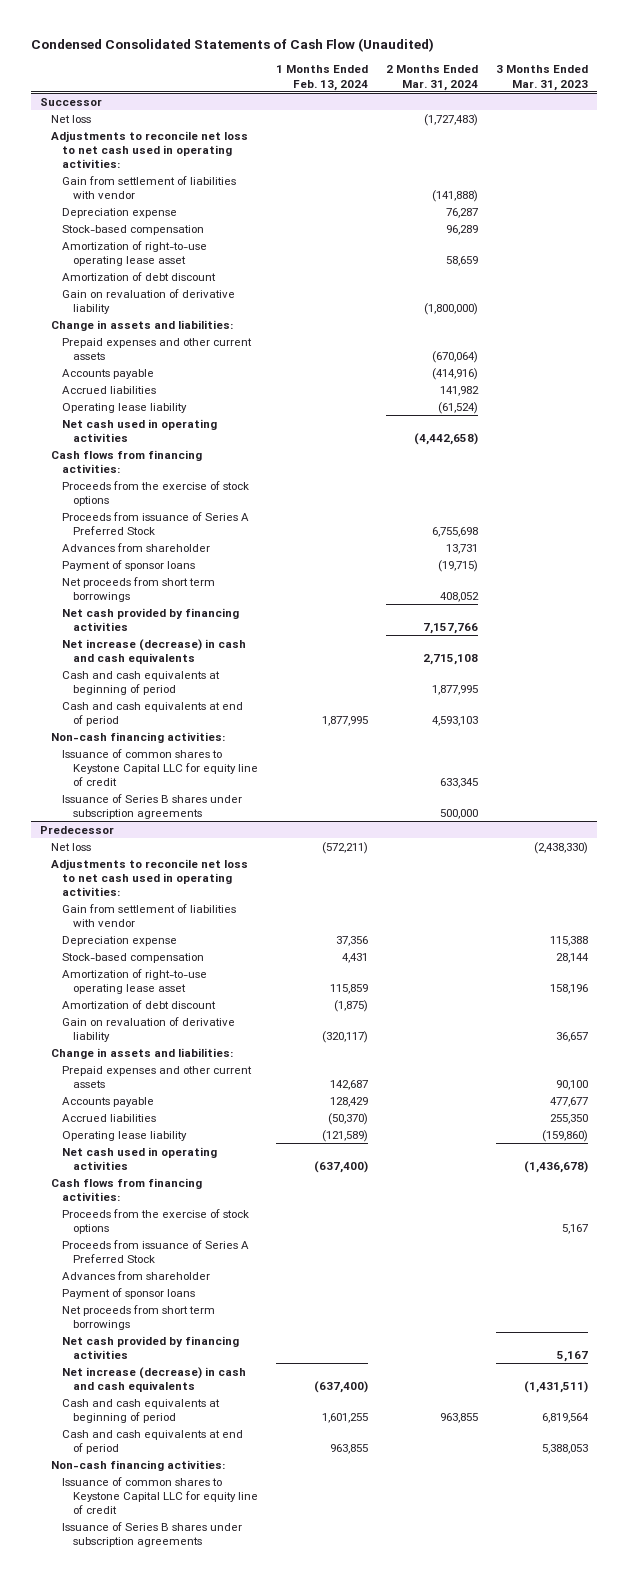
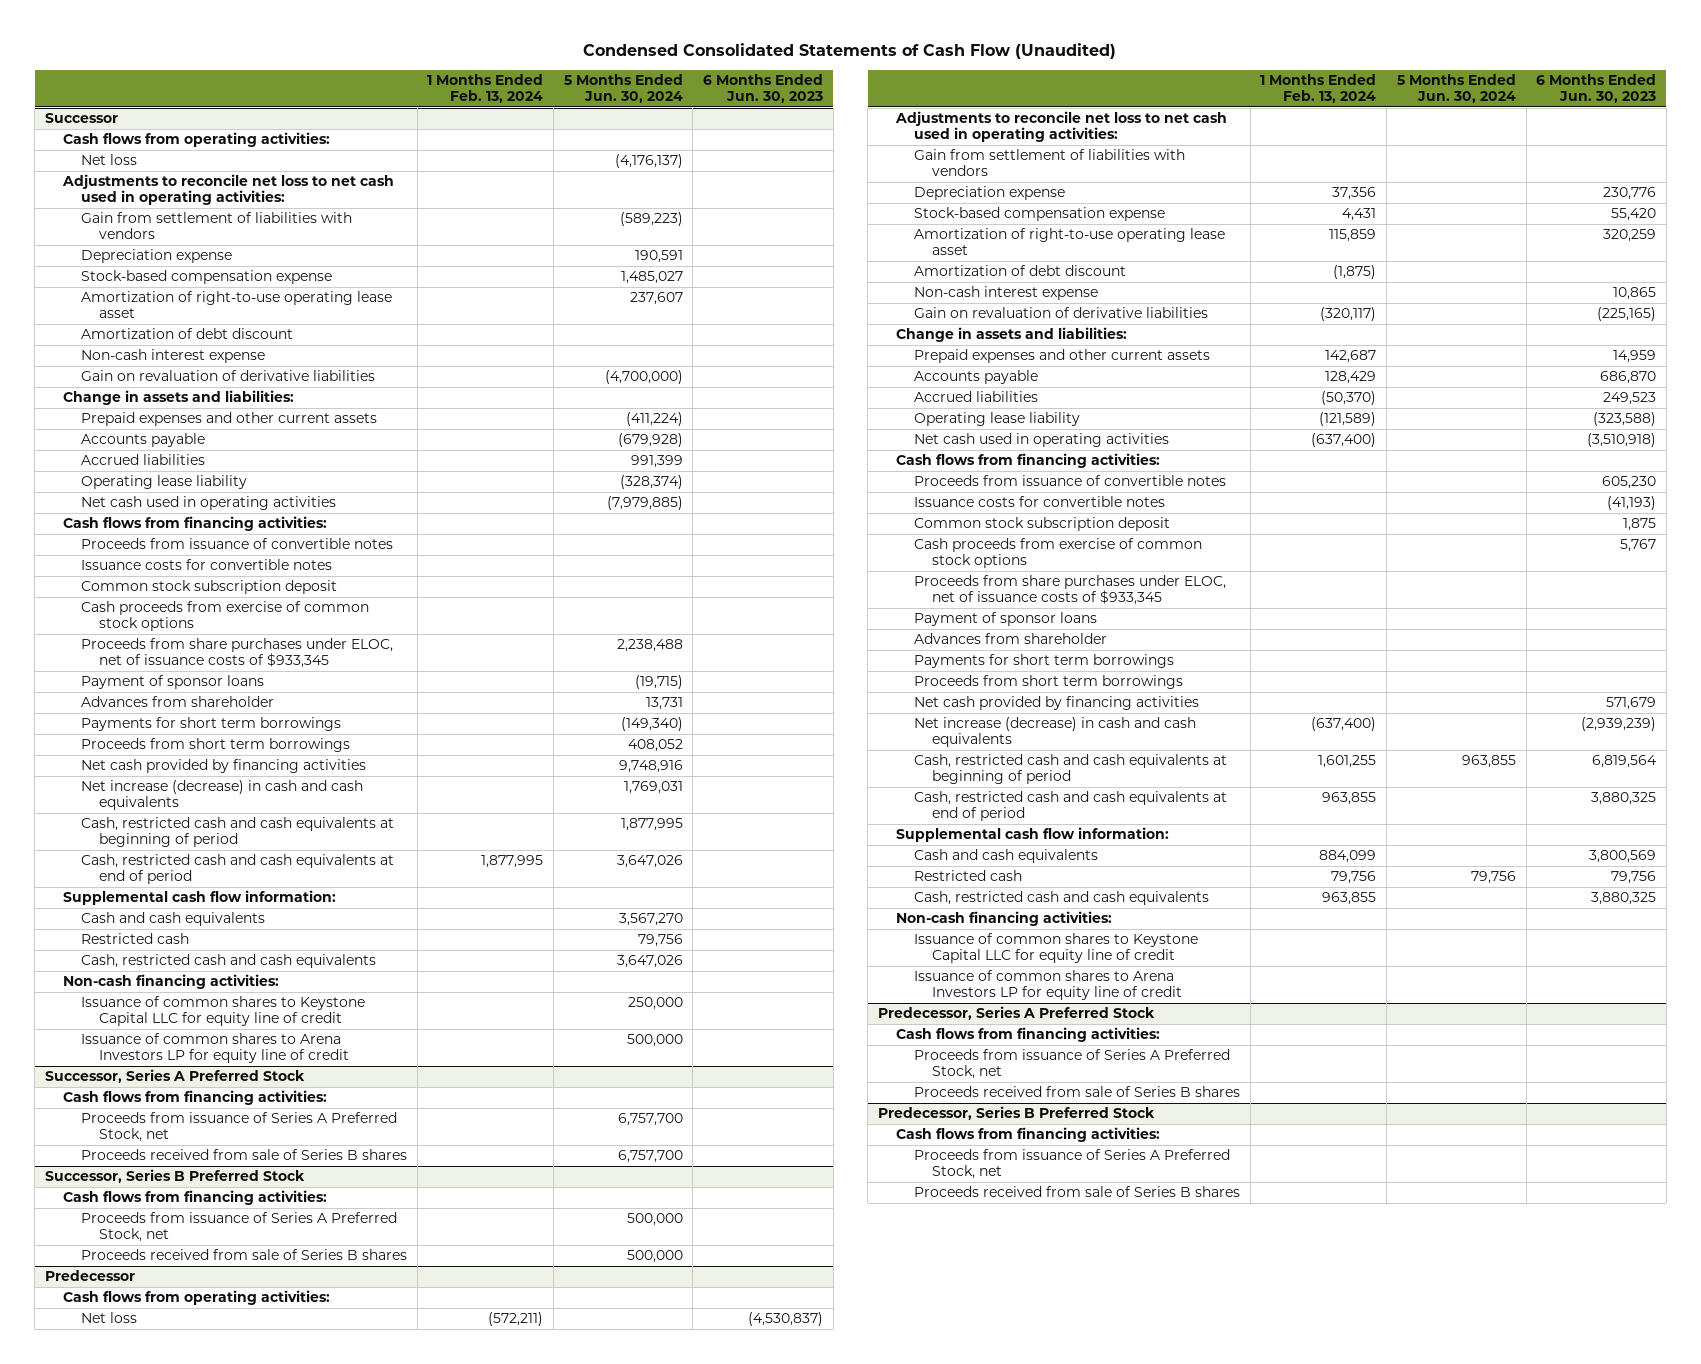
- | 1 Months Ended Feb. 13, 2024 | 2 Months Ended Mar. 31, 2024 | 3 Months Ended Mar. 31, 2023
+ | 1 Months Ended Feb. 13, 2024 | 5 Months Ended Jun. 30, 2024 | 6 Months Ended Jun. 30, 2023
@ Successor
+ Cash flows from operating activities:
- Gain from settlement of liabilities with vendor | | (141,888) |
+ Gain from settlement of liabilities with vendors | | (589,223) |
- Stock-based compensation | | 96,289 |
+ Stock-based compensation expense | | 1,485,027 |
- Gain on revaluation of derivative liability | | (1,800,000) |
+ Non-cash interest expense
+ Gain on revaluation of derivative liabilities | | (4,700,000) |
- Proceeds from the exercise of stock options
- Proceeds from issuance of Series A Preferred Stock | | 6,755,698 |
+ Proceeds from issuance of convertible notes
+ Issuance costs for convertible notes
+ Common stock subscription deposit
+ Cash proceeds from exercise of common stock options
+ Proceeds from share purchases under ELOC, net of issuance costs of $933,345 | | 2,238,488 |
- Net proceeds from short term borrowings | | 408,052 |
moved down: Advances from shareholder | | 13,731 |
+ Payments for short term borrowings | | (149,340) |
+ Proceeds from short term borrowings | | 408,052 |
- Cash and cash equivalents at beginning of period | | 1,877,995 |
- Cash and cash equivalents at end of period | 1,877,995 | 4,593,103 |
+ Cash, restricted cash and cash equivalents at beginning of period | | 1,877,995 |
+ Cash, restricted cash and cash equivalents at end of period | 1,877,995 | 3,647,026 |
+ Supplemental cash flow information:
+ Cash and cash equivalents | | 3,567,270 |
+ Restricted cash | | 79,756 |
+ Cash, restricted cash and cash equivalents | | 3,647,026 |
- Issuance of Series B shares under subscription agreements | | 500,000 |
+ Issuance of common shares to Arena Investors LP for equity line of credit | | 500,000 |
+ Successor, Series A Preferred Stock
+ Cash flows from financing activities:
+ Proceeds from issuance of Series A Preferred Stock, net | | 6,757,700 |
+ Proceeds received from sale of Series B shares | | 6,757,700 |
+ Successor, Series B Preferred Stock
+ Cash flows from financing activities:
+ Proceeds from issuance of Series A Preferred Stock, net | | 500,000 |
+ Proceeds received from sale of Series B shares | | 500,000 |
@ Predecessor
+ Cash flows from operating activities:
- Gain from settlement of liabilities with vendor
+ Gain from settlement of liabilities with vendors
- Stock-based compensation | 4,431 | | 28,144
+ Stock-based compensation expense | 4,431 | | 55,420
- Gain on revaluation of derivative liability | (320,117) | | 36,657
+ Non-cash interest expense | | | 10,865
+ Gain on revaluation of derivative liabilities | (320,117) | | (225,165)
- Proceeds from the exercise of stock options | | | 5,167
- Proceeds from issuance of Series A Preferred Stock
+ Proceeds from issuance of convertible notes | | | 605,230
+ Issuance costs for convertible notes | | | (41,193)
+ Common stock subscription deposit | | | 1,875
+ Cash proceeds from exercise of common stock options | | | 5,767
+ Proceeds from share purchases under ELOC, net of issuance costs of $933,345
- Net proceeds from short term borrowings
moved down: Advances from shareholder
+ Payments for short term borrowings
+ Proceeds from short term borrowings
- Cash and cash equivalents at beginning of period | 1,601,255 | 963,855 | 6,819,564
- Cash and cash equivalents at end of period | 963,855 | | 5,388,053
+ Cash, restricted cash and cash equivalents at beginning of period | 1,601,255 | 963,855 | 6,819,564
+ Cash, restricted cash and cash equivalents at end of period | 963,855 | | 3,880,325
+ Supplemental cash flow information:
+ Cash and cash equivalents | 884,099 | | 3,800,569
+ Restricted cash | 79,756 | 79,756 | 79,756
+ Cash, restricted cash and cash equivalents | 963,855 | | 3,880,325
- Issuance of Series B shares under subscription agreements
+ Issuance of common shares to Arena Investors LP for equity line of credit
+ Predecessor, Series A Preferred Stock
+ Cash flows from financing activities:
+ Proceeds from issuance of Series A Preferred Stock, net
+ Proceeds received from sale of Series B shares
+ Predecessor, Series B Preferred Stock
+ Cash flows from financing activities:
+ Proceeds from issuance of Series A Preferred Stock, net
+ Proceeds received from sale of Series B shares

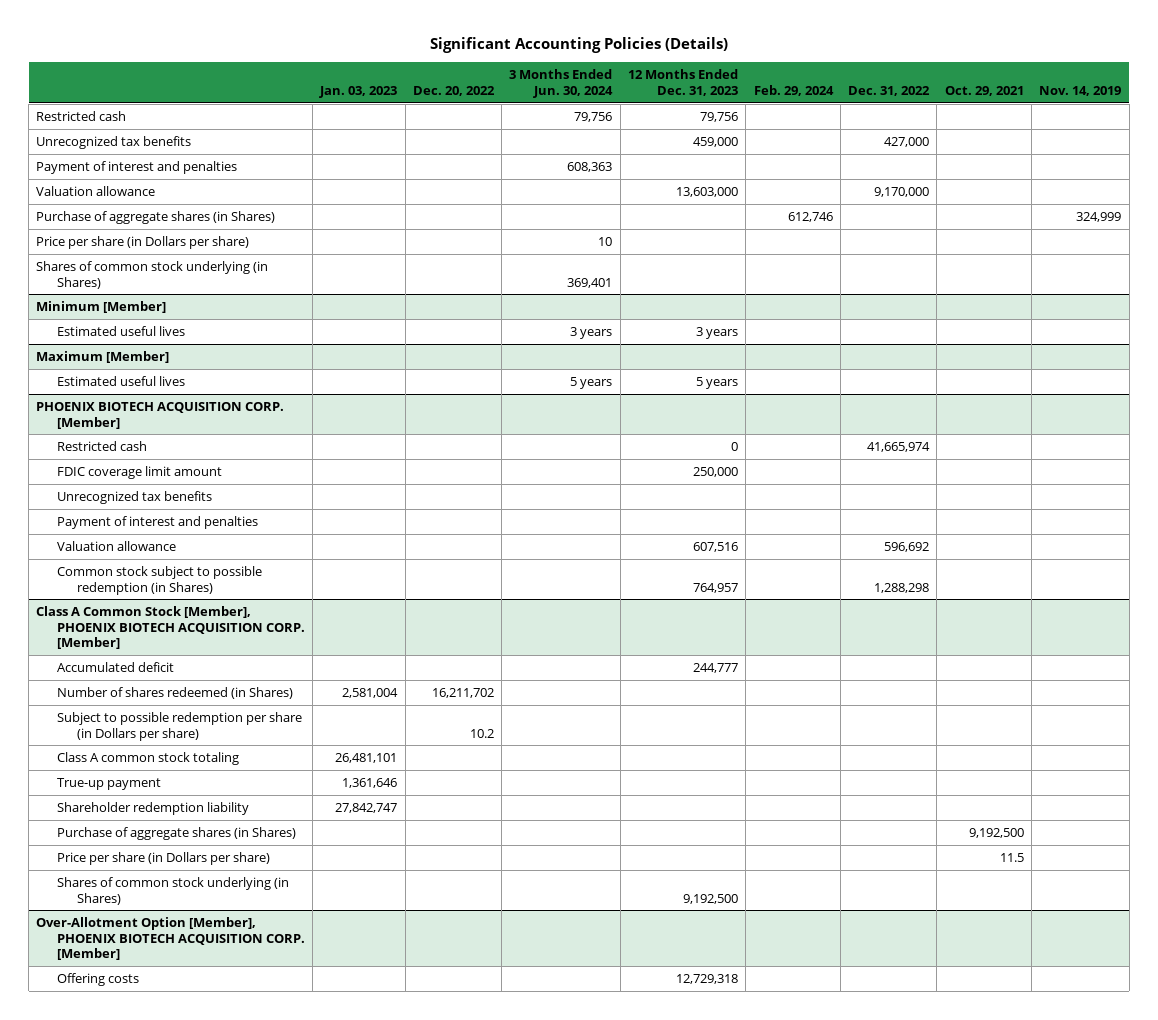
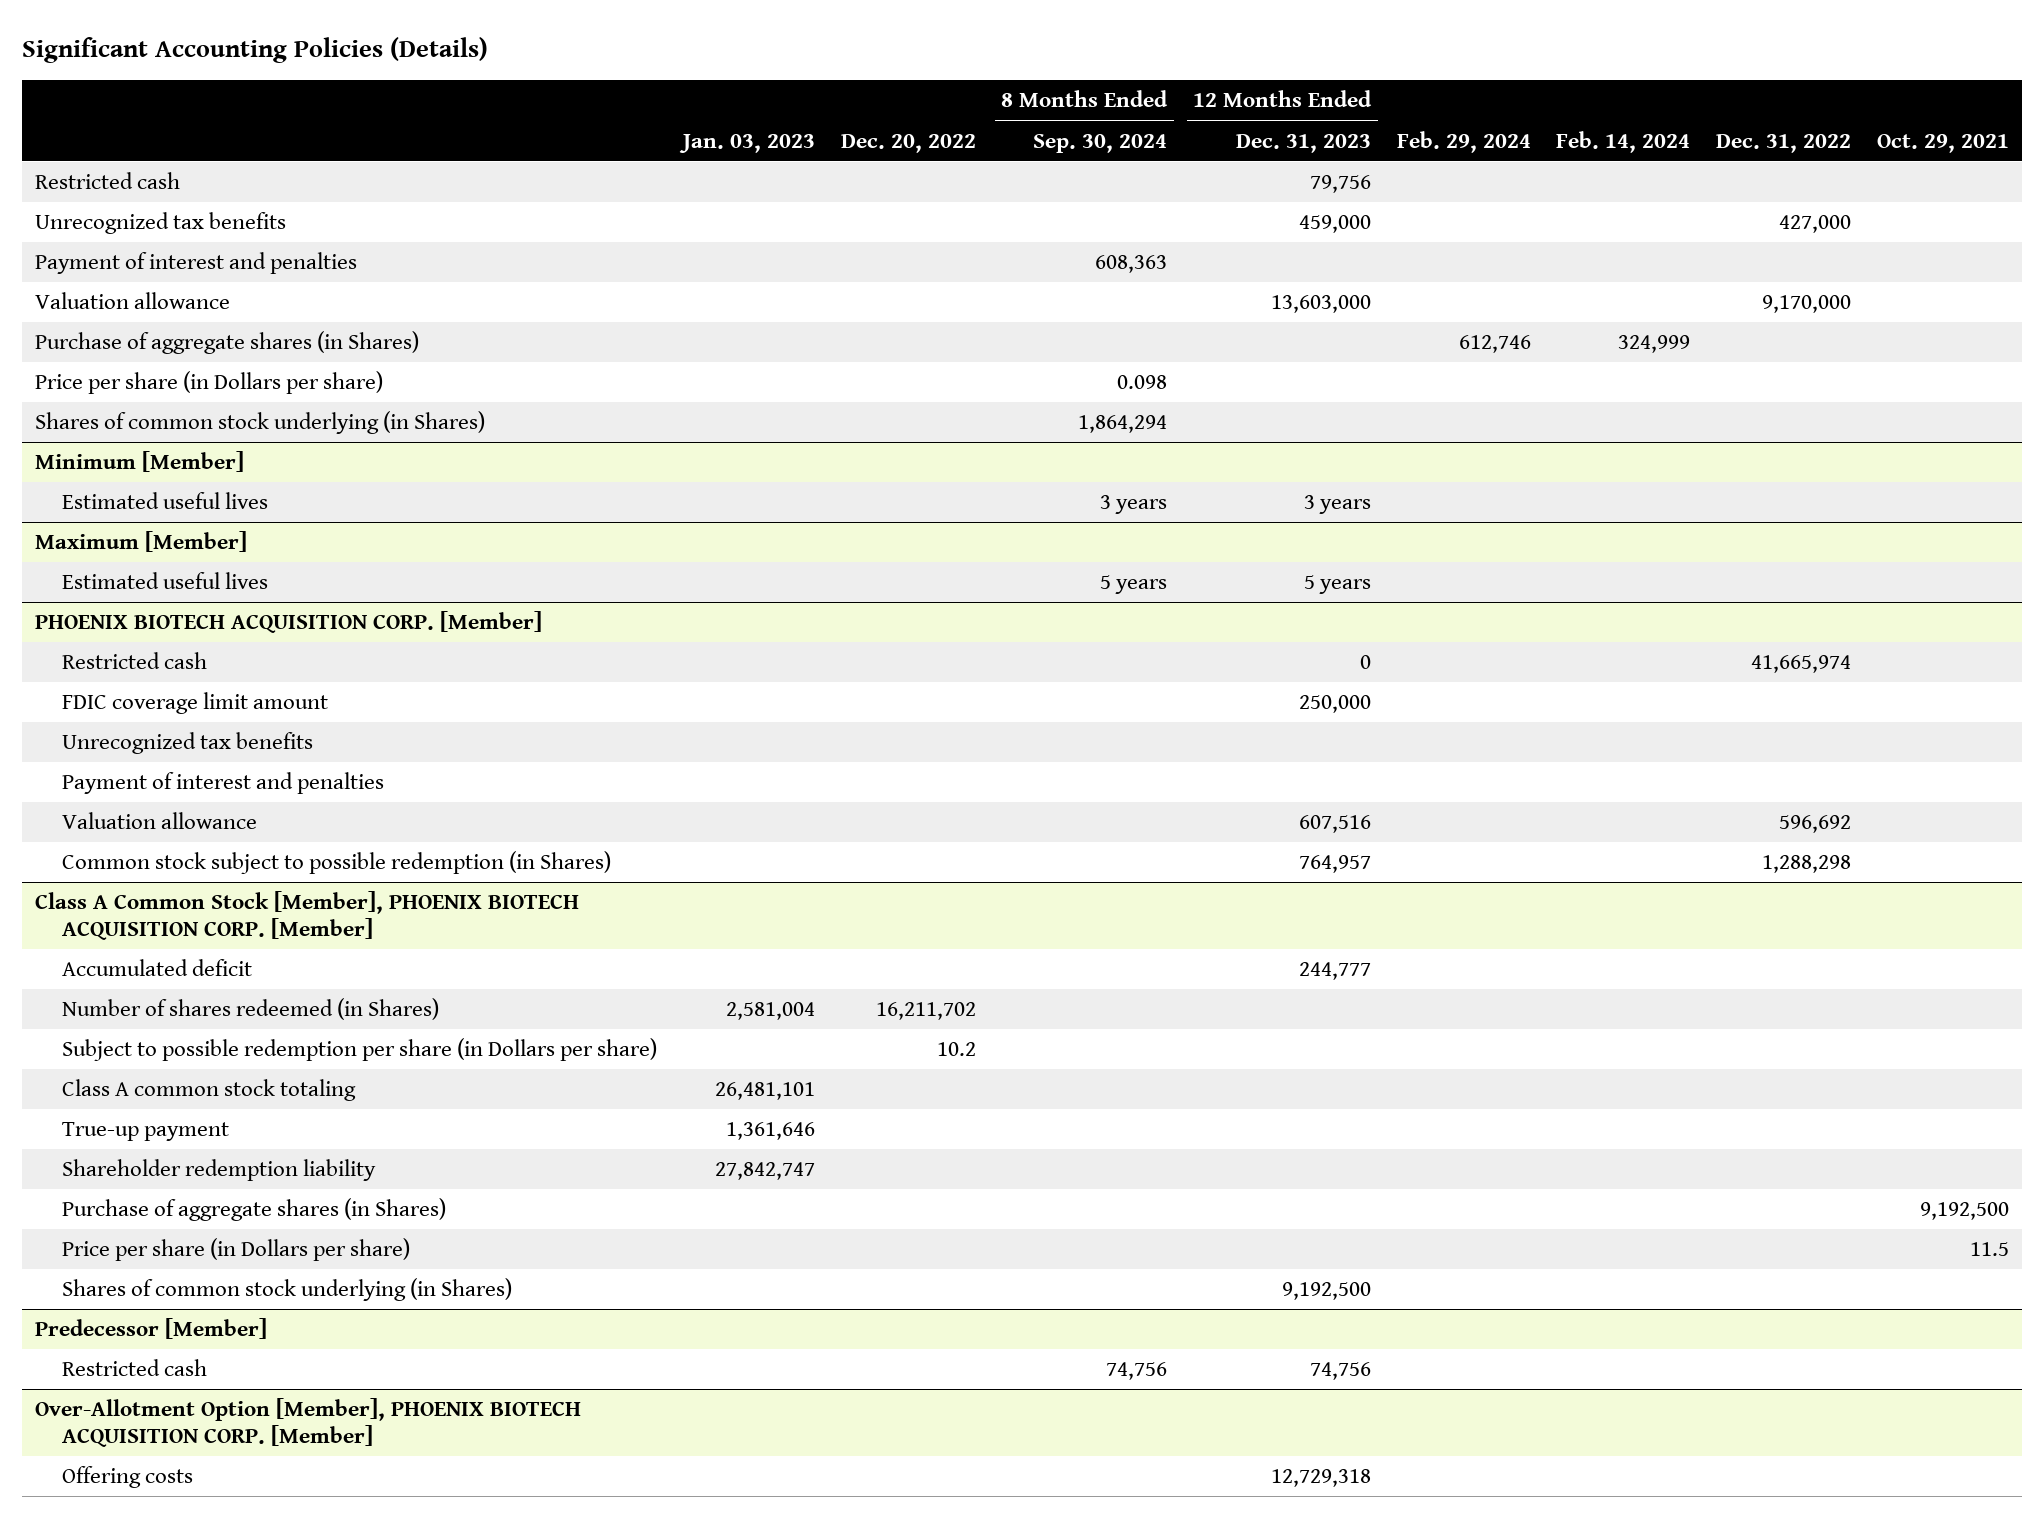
- | Jan. 03, 2023 | Dec. 20, 2022 | 3 Months Ended Jun. 30, 2024 | 12 Months Ended Dec. 31, 2023 | Feb. 29, 2024 | Dec. 31, 2022 | Oct. 29, 2021 | Nov. 14, 2019
+ | Jan. 03, 2023 | Dec. 20, 2022 | 8 Months Ended Sep. 30, 2024 | 12 Months Ended Dec. 31, 2023 | Feb. 29, 2024 | Feb. 14, 2024 | Dec. 31, 2022 | Oct. 29, 2021
+ Predecessor [Member]
+ Restricted cash | | | 74,756 | 74,756 | | | |

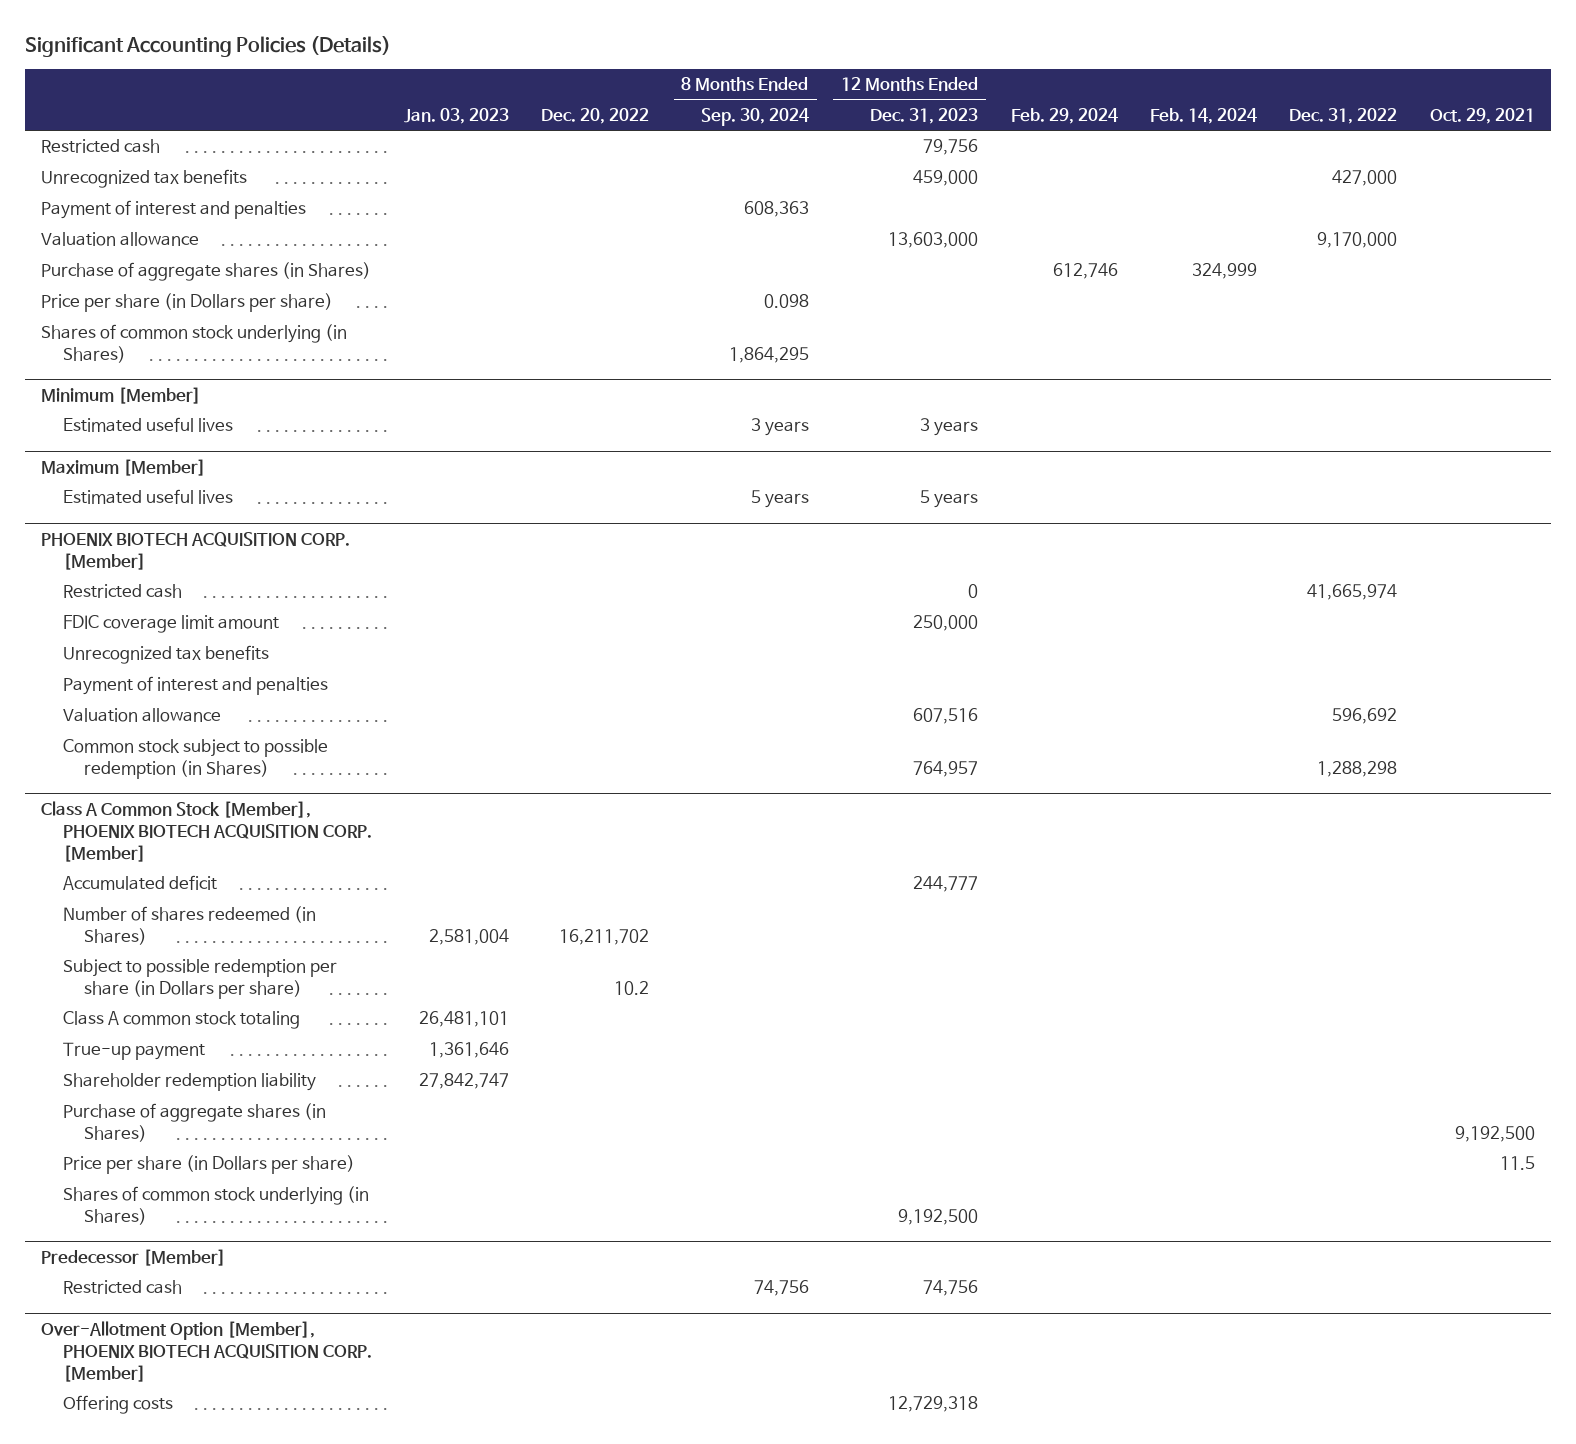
- Shares of common stock underlying (in Shares) | | | 1,864,294 | | | | |
+ Shares of common stock underlying (in Shares) | | | 1,864,295 | | | | |

